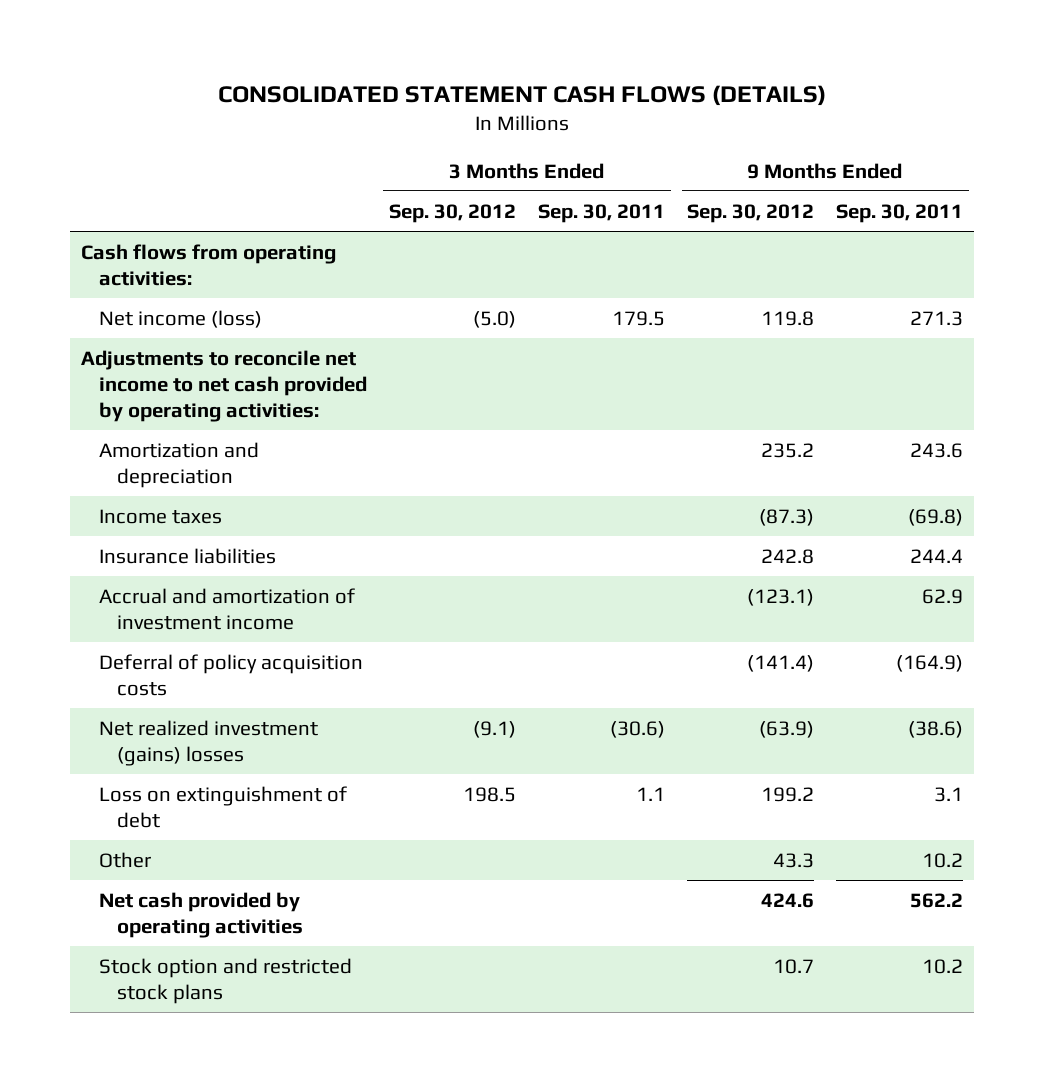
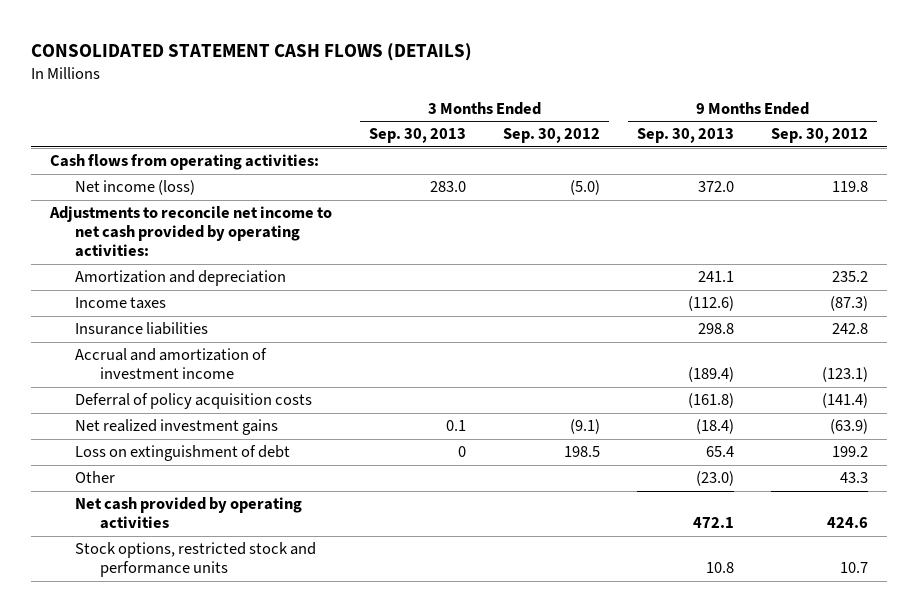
- | 3 Months Ended Sep. 30, 2012 | 3 Months Ended Sep. 30, 2011 | 9 Months Ended Sep. 30, 2012 | 9 Months Ended Sep. 30, 2011
+ | 3 Months Ended Sep. 30, 2013 | 3 Months Ended Sep. 30, 2012 | 9 Months Ended Sep. 30, 2013 | 9 Months Ended Sep. 30, 2012
- Net realized investment (gains) losses | (9.1) | (30.6) | (63.9) | (38.6)
+ Net realized investment gains | 0.1 | (9.1) | (18.4) | (63.9)
- Stock option and restricted stock plans | | | 10.7 | 10.2
+ Stock options, restricted stock and performance units | | | 10.8 | 10.7

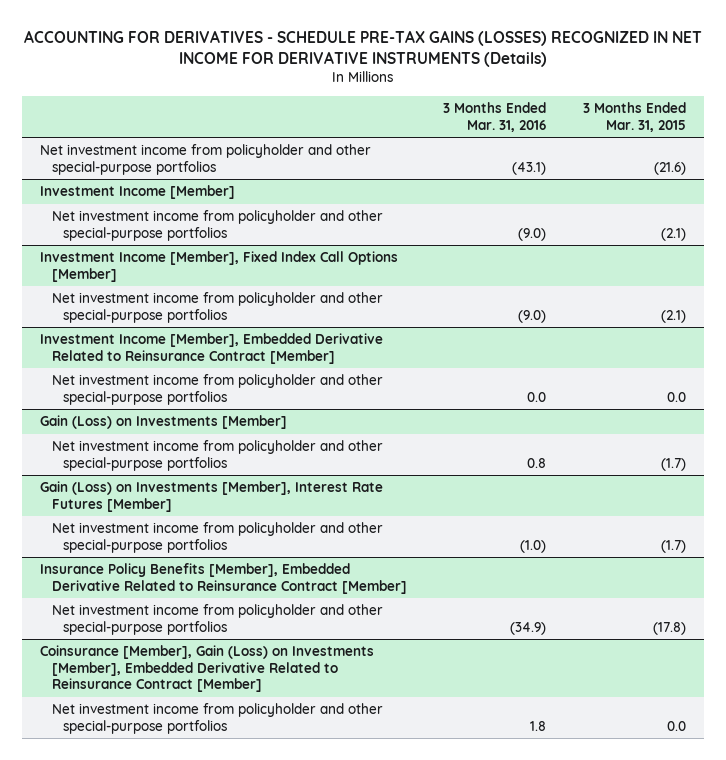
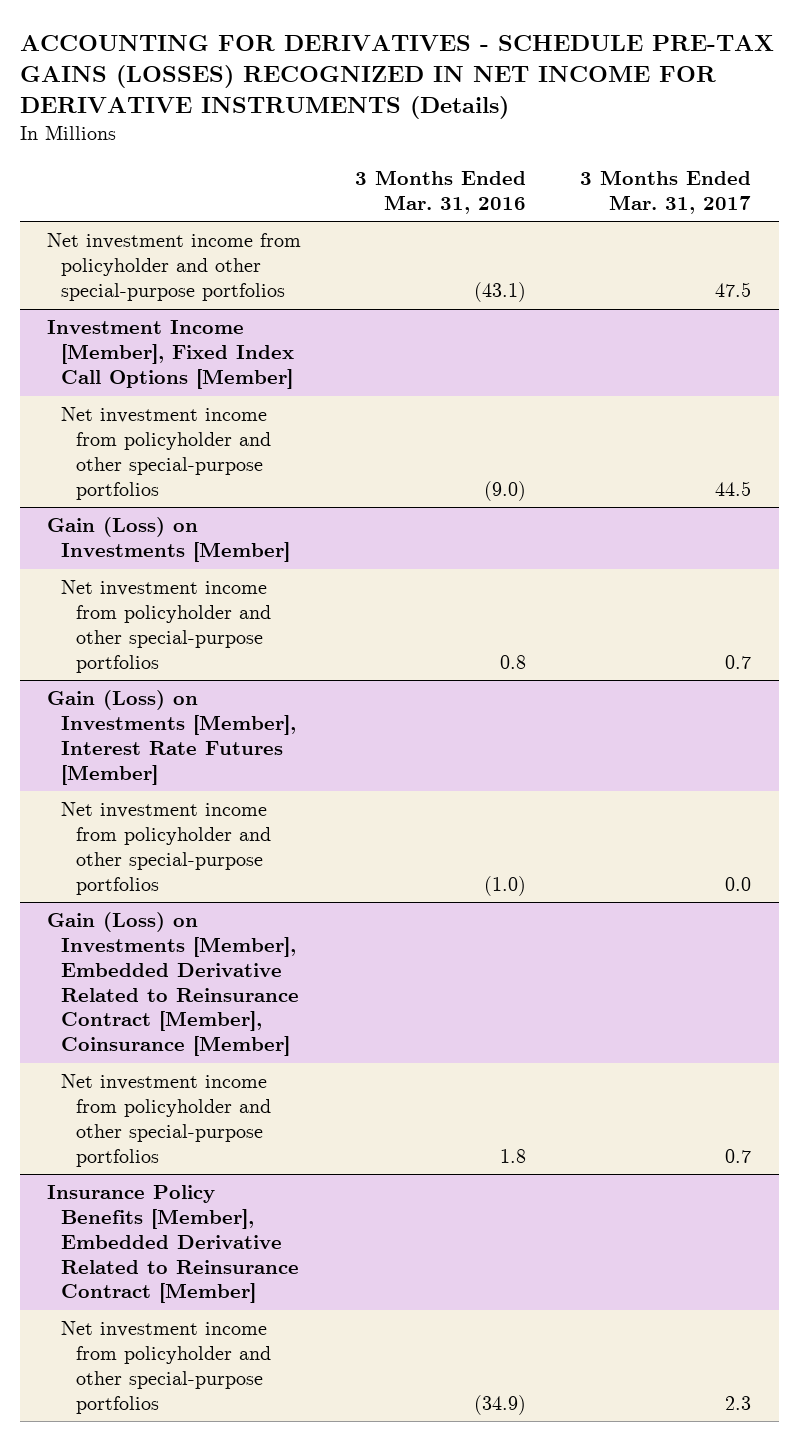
- | 3 Months Ended Mar. 31, 2016 | 3 Months Ended Mar. 31, 2015
+ | 3 Months Ended Mar. 31, 2016 | 3 Months Ended Mar. 31, 2017
- Investment Income [Member]
- Net investment income from policyholder and other special-purpose portfolios | (9.0) | (2.1)
- Investment Income [Member], Embedded Derivative Related to Reinsurance Contract [Member]
- Net investment income from policyholder and other special-purpose portfolios | 0.0 | 0.0
+ Gain (Loss) on Investments [Member], Embedded Derivative Related to Reinsurance Contract [Member], Coinsurance [Member]
+ Net investment income from policyholder and other special-purpose portfolios | 1.8 | 0.7
- Coinsurance [Member], Gain (Loss) on Investments [Member], Embedded Derivative Related to Reinsurance Contract [Member]
- Net investment income from policyholder and other special-purpose portfolios | 1.8 | 0.0

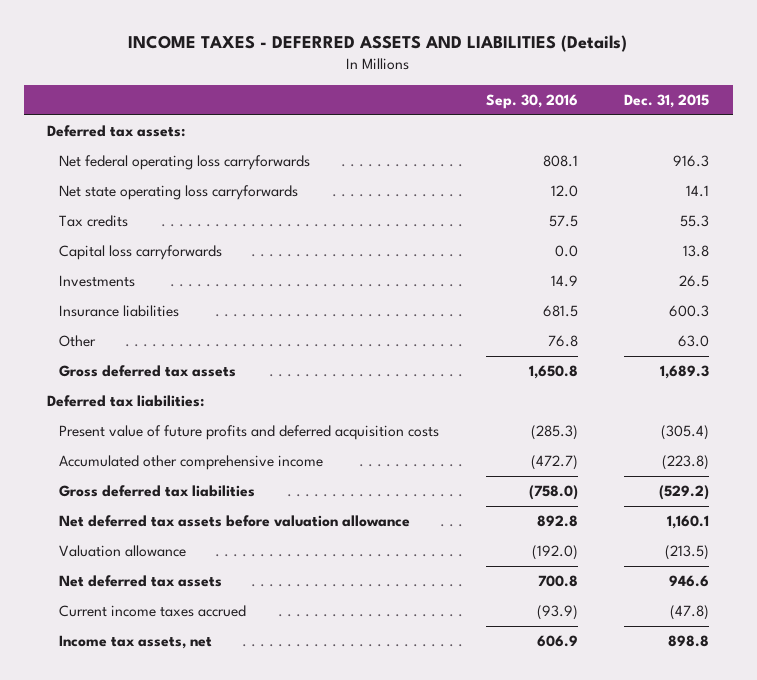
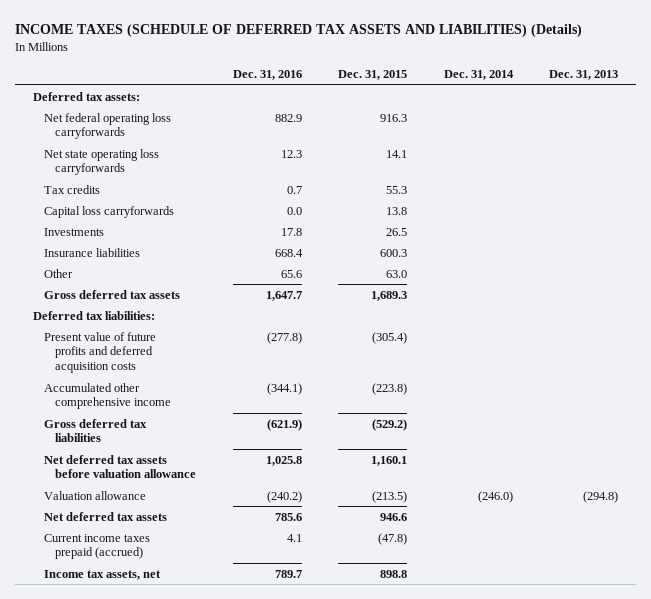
- INCOME TAXES - DEFERRED ASSETS AND LIABILITIES (Details)
+ INCOME TAXES (SCHEDULE OF DEFERRED TAX ASSETS AND LIABILITIES) (Details)
- | Sep. 30, 2016 | Dec. 31, 2015
+ | Dec. 31, 2016 | Dec. 31, 2015 | Dec. 31, 2014 | Dec. 31, 2013
- Current income taxes accrued | (93.9) | (47.8)
+ Current income taxes prepaid (accrued) | 4.1 | (47.8) | |

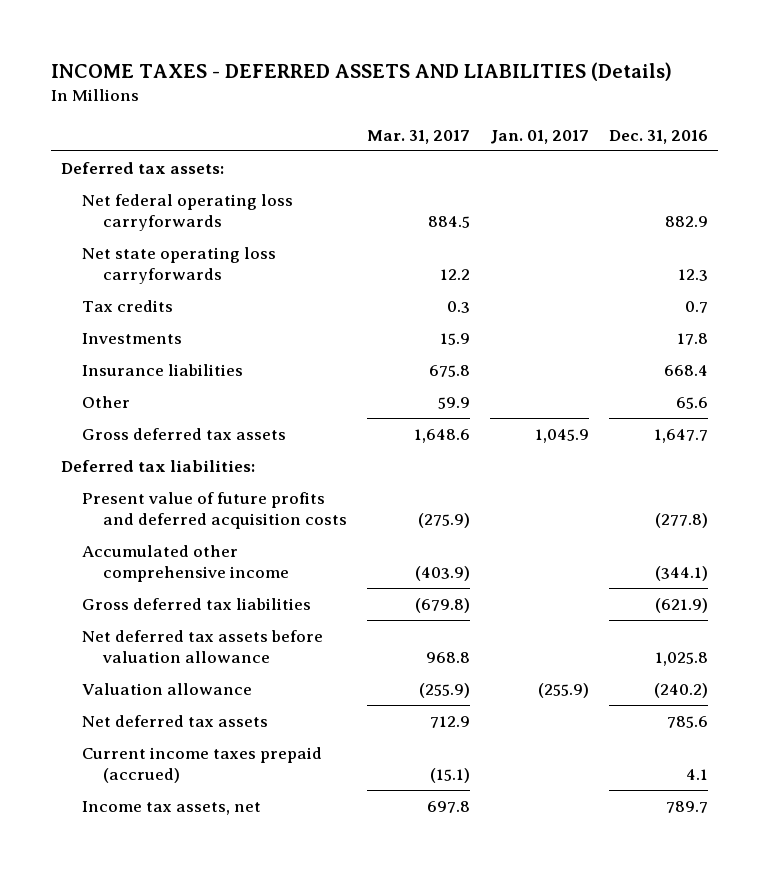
- INCOME TAXES (SCHEDULE OF DEFERRED TAX ASSETS AND LIABILITIES) (Details)
+ INCOME TAXES - DEFERRED ASSETS AND LIABILITIES (Details)
- | Dec. 31, 2016 | Dec. 31, 2015 | Dec. 31, 2014 | Dec. 31, 2013
+ | Mar. 31, 2017 | Jan. 01, 2017 | Dec. 31, 2016
- Capital loss carryforwards | 0.0 | 13.8 | |

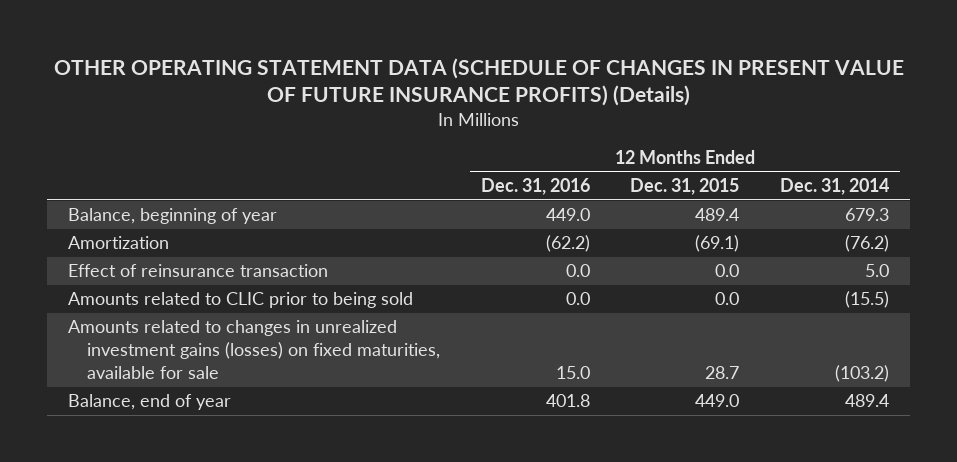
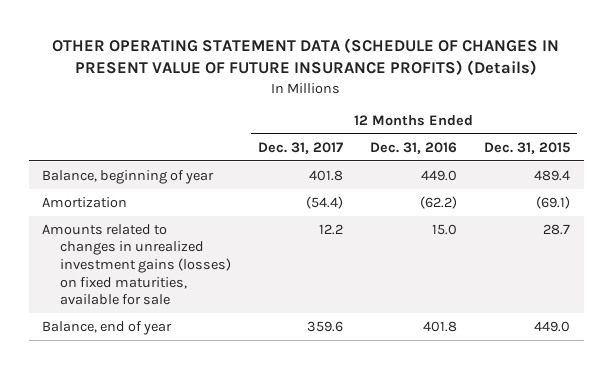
- | 12 Months Ended Dec. 31, 2016 | 12 Months Ended Dec. 31, 2015 | 12 Months Ended Dec. 31, 2014
+ | 12 Months Ended Dec. 31, 2017 | 12 Months Ended Dec. 31, 2016 | 12 Months Ended Dec. 31, 2015
- Effect of reinsurance transaction | 0.0 | 0.0 | 5.0
- Amounts related to CLIC prior to being sold | 0.0 | 0.0 | (15.5)

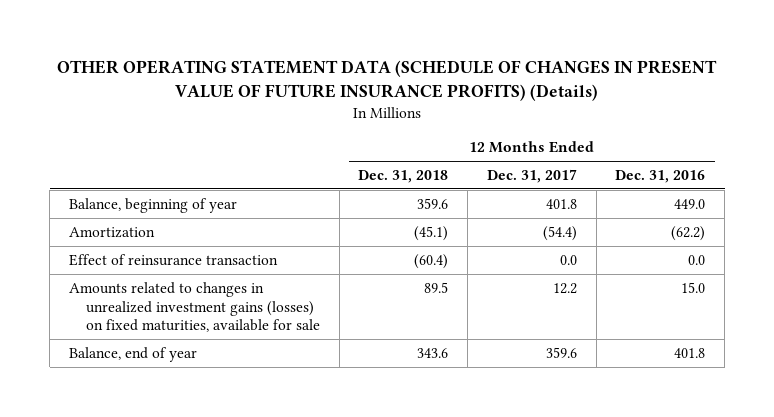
- | 12 Months Ended Dec. 31, 2017 | 12 Months Ended Dec. 31, 2016 | 12 Months Ended Dec. 31, 2015
+ | 12 Months Ended Dec. 31, 2018 | 12 Months Ended Dec. 31, 2017 | 12 Months Ended Dec. 31, 2016
+ Effect of reinsurance transaction | (60.4) | 0.0 | 0.0

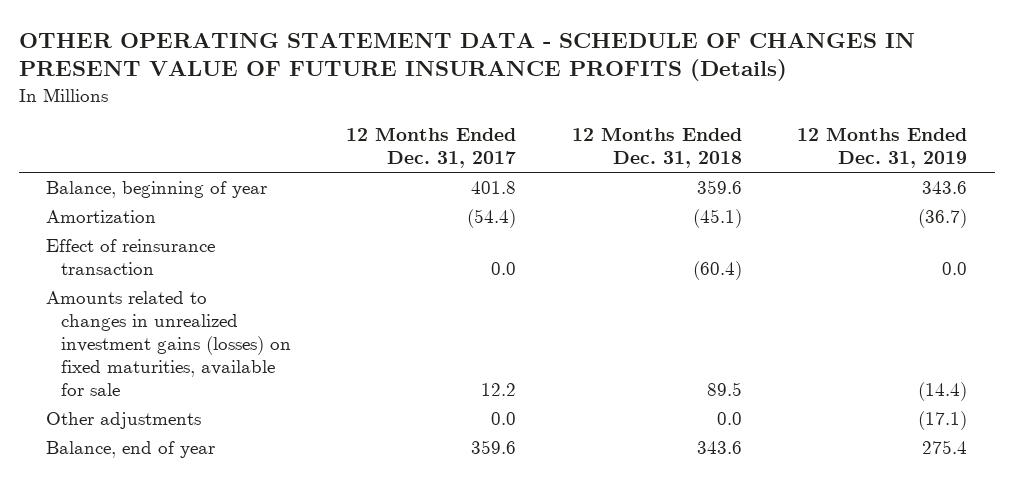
- OTHER OPERATING STATEMENT DATA (SCHEDULE OF CHANGES IN PRESENT VALUE OF FUTURE INSURANCE PROFITS) (Details)
+ OTHER OPERATING STATEMENT DATA - SCHEDULE OF CHANGES IN PRESENT VALUE OF FUTURE INSURANCE PROFITS (Details)
- | 12 Months Ended Dec. 31, 2018 | 12 Months Ended Dec. 31, 2017 | 12 Months Ended Dec. 31, 2016
+ | 12 Months Ended Dec. 31, 2017 | 12 Months Ended Dec. 31, 2018 | 12 Months Ended Dec. 31, 2019
+ Other adjustments | 0.0 | 0.0 | (17.1)

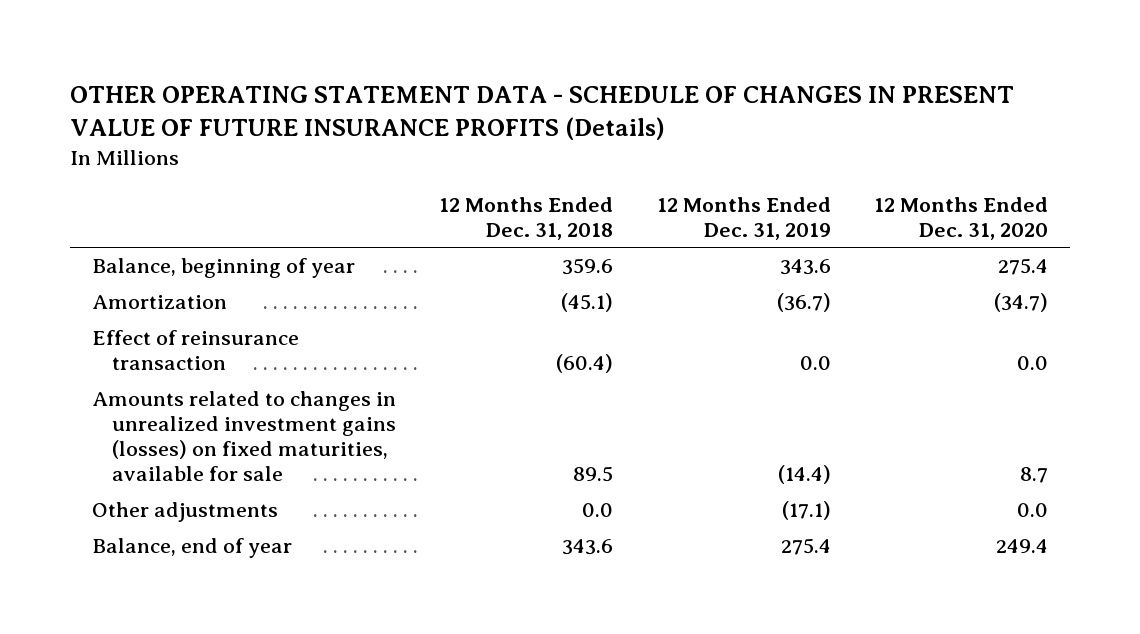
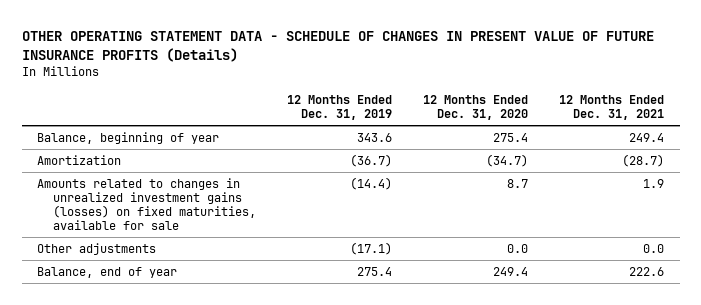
- | 12 Months Ended Dec. 31, 2018 | 12 Months Ended Dec. 31, 2019 | 12 Months Ended Dec. 31, 2020
+ | 12 Months Ended Dec. 31, 2019 | 12 Months Ended Dec. 31, 2020 | 12 Months Ended Dec. 31, 2021
- Effect of reinsurance transaction | (60.4) | 0.0 | 0.0

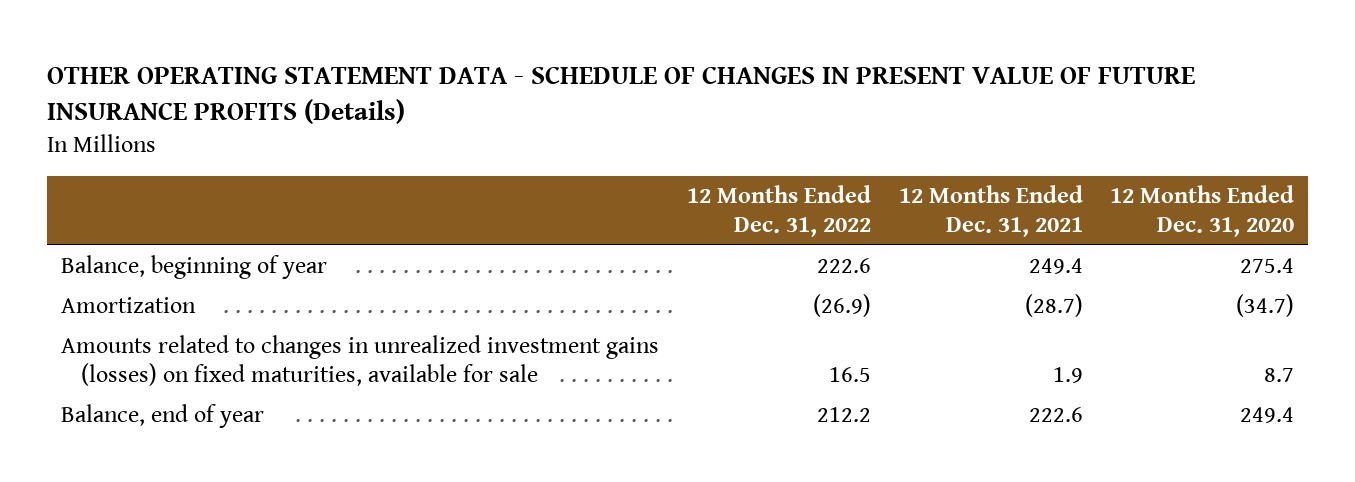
- | 12 Months Ended Dec. 31, 2019 | 12 Months Ended Dec. 31, 2020 | 12 Months Ended Dec. 31, 2021
+ | 12 Months Ended Dec. 31, 2022 | 12 Months Ended Dec. 31, 2021 | 12 Months Ended Dec. 31, 2020
- Other adjustments | (17.1) | 0.0 | 0.0

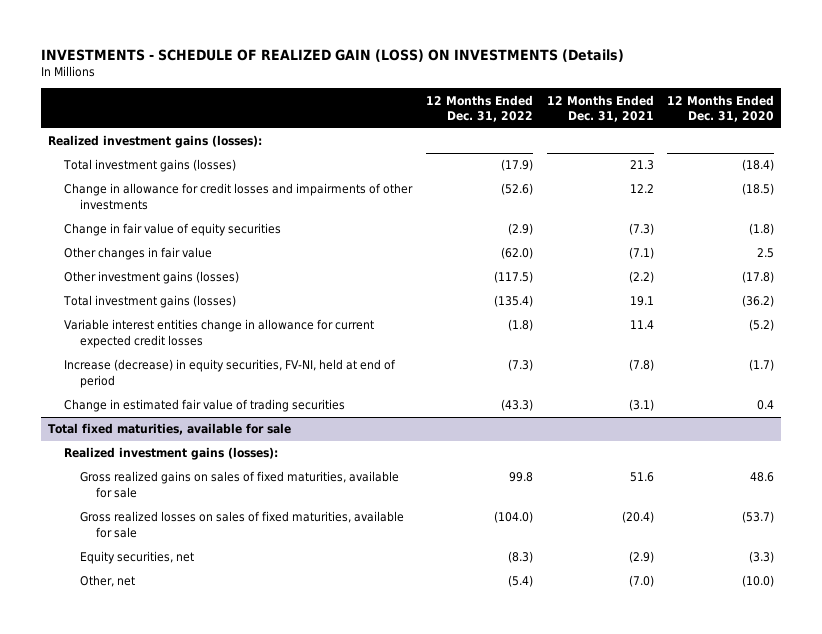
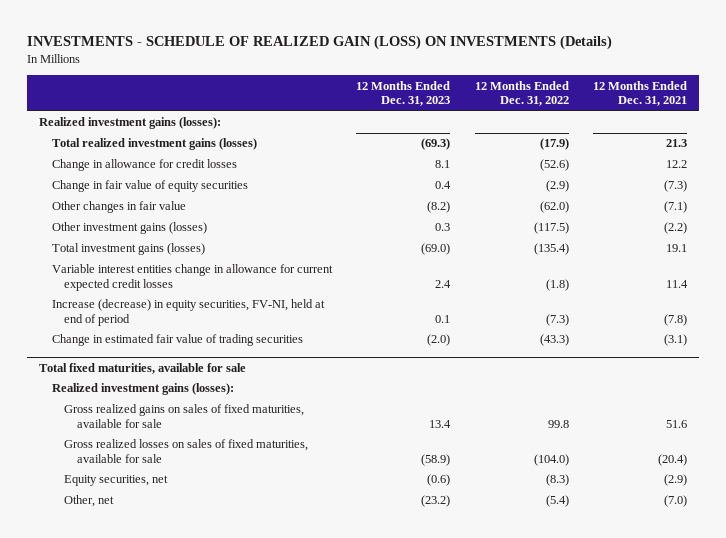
- | 12 Months Ended Dec. 31, 2022 | 12 Months Ended Dec. 31, 2021 | 12 Months Ended Dec. 31, 2020
+ | 12 Months Ended Dec. 31, 2023 | 12 Months Ended Dec. 31, 2022 | 12 Months Ended Dec. 31, 2021
- Total investment gains (losses) | (17.9) | 21.3 | (18.4)
- Change in allowance for credit losses and impairments of other investments | (52.6) | 12.2 | (18.5)
+ Total realized investment gains (losses) | (69.3) | (17.9) | 21.3
+ Change in allowance for credit losses | 8.1 | (52.6) | 12.2

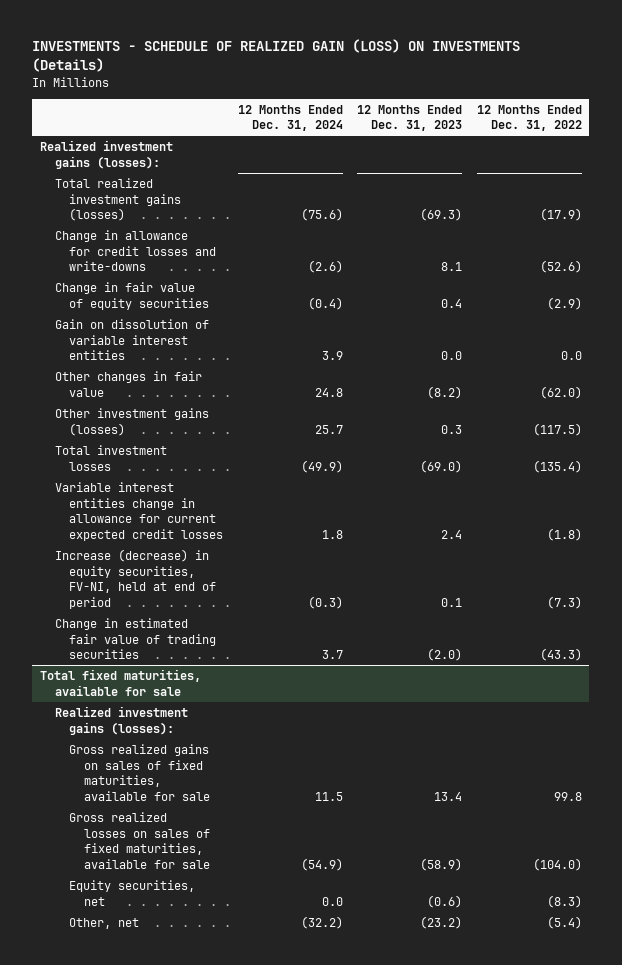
- | 12 Months Ended Dec. 31, 2023 | 12 Months Ended Dec. 31, 2022 | 12 Months Ended Dec. 31, 2021
+ | 12 Months Ended Dec. 31, 2024 | 12 Months Ended Dec. 31, 2023 | 12 Months Ended Dec. 31, 2022
- Change in allowance for credit losses | 8.1 | (52.6) | 12.2
+ Change in allowance for credit losses and write-downs | (2.6) | 8.1 | (52.6)
+ Gain on dissolution of variable interest entities | 3.9 | 0.0 | 0.0
- Total investment gains (losses) | (69.0) | (135.4) | 19.1
+ Total investment losses | (49.9) | (69.0) | (135.4)

